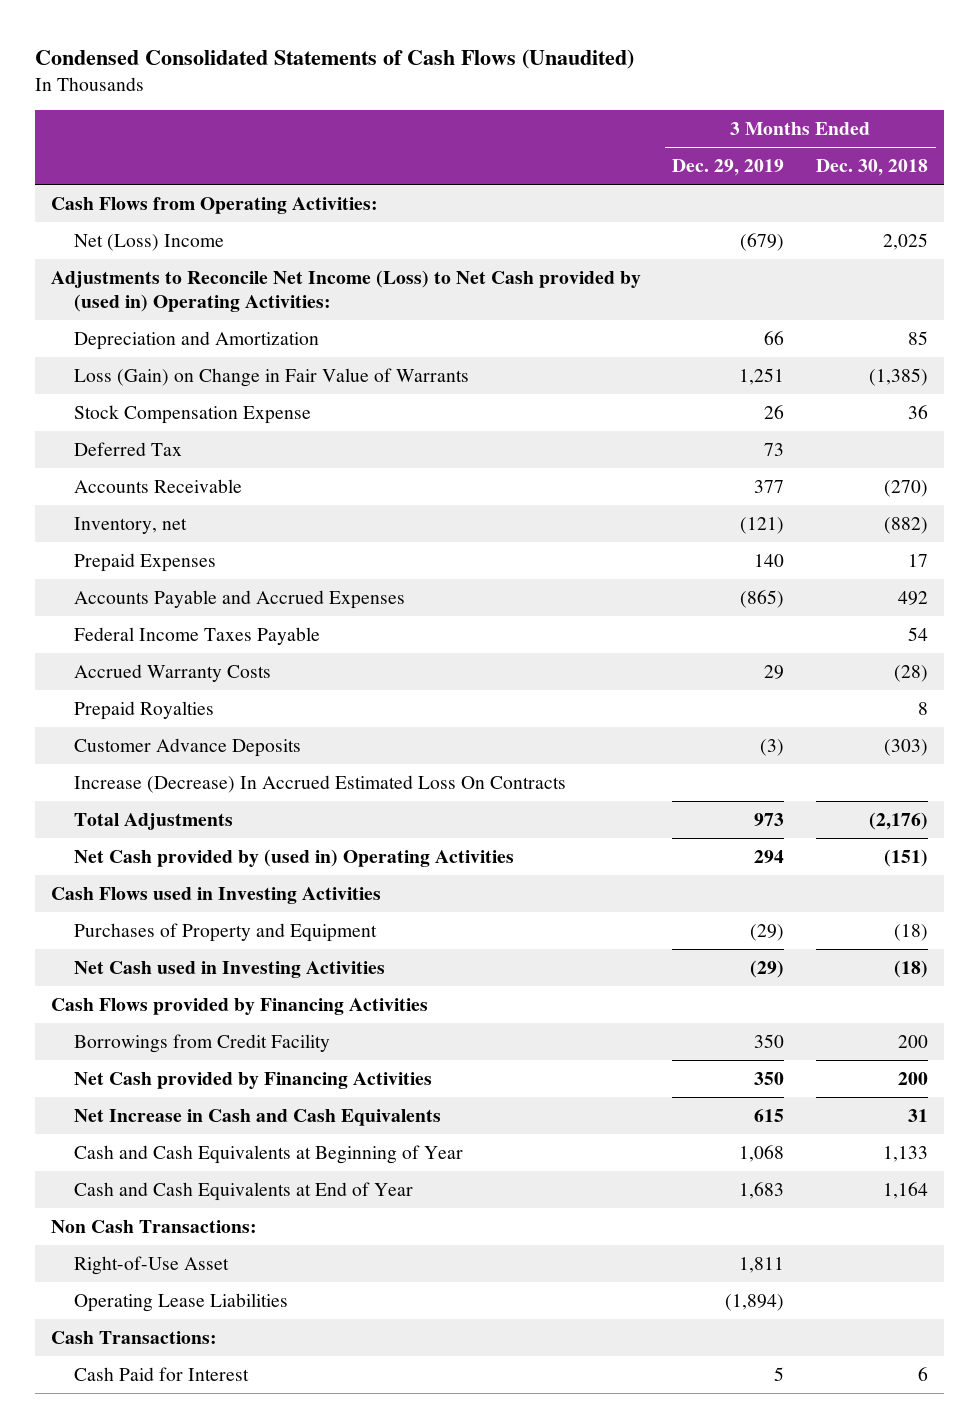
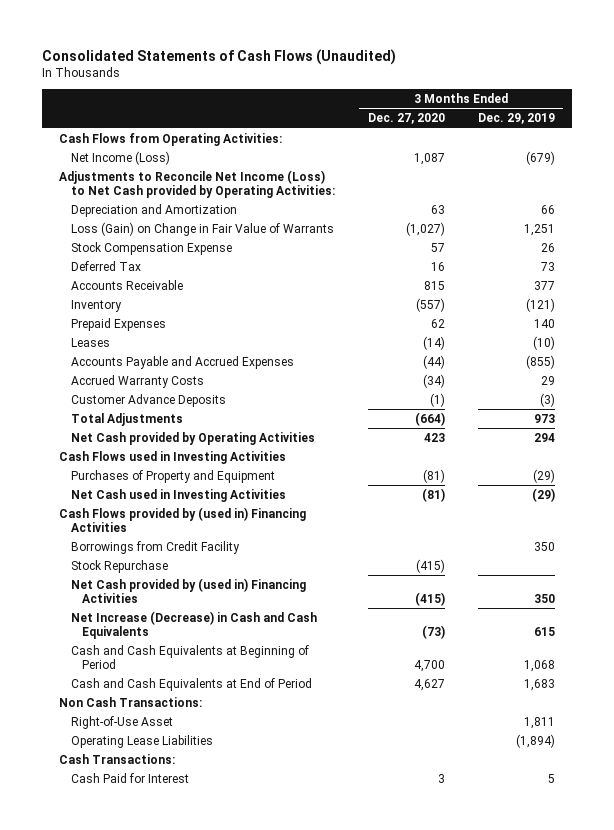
- Condensed Consolidated Statements of Cash Flows (Unaudited)
+ Consolidated Statements of Cash Flows (Unaudited)
- | 3 Months Ended Dec. 29, 2019 | 3 Months Ended Dec. 30, 2018
+ | 3 Months Ended Dec. 27, 2020 | 3 Months Ended Dec. 29, 2019
- Net (Loss) Income | (679) | 2,025
- Adjustments to Reconcile Net Income (Loss) to Net Cash provided by (used in) Operating Activities:
+ Net Income (Loss) | 1,087 | (679)
+ Adjustments to Reconcile Net Income (Loss) to Net Cash provided by Operating Activities:
- Inventory, net | (121) | (882)
+ Inventory | (557) | (121)
- Accounts Payable and Accrued Expenses | (865) | 492
- Federal Income Taxes Payable | | 54
+ Leases | (14) | (10)
+ Accounts Payable and Accrued Expenses | (44) | (855)
- Prepaid Royalties | | 8
- Increase (Decrease) In Accrued Estimated Loss On Contracts
- Net Cash provided by (used in) Operating Activities | 294 | (151)
+ Net Cash provided by Operating Activities | 423 | 294
- Cash Flows provided by Financing Activities
+ Cash Flows provided by (used in) Financing Activities
- Net Cash provided by Financing Activities | 350 | 200
- Net Increase in Cash and Cash Equivalents | 615 | 31
- Cash and Cash Equivalents at Beginning of Year | 1,068 | 1,133
- Cash and Cash Equivalents at End of Year | 1,683 | 1,164
+ Stock Repurchase | (415) |
+ Net Cash provided by (used in) Financing Activities | (415) | 350
+ Net Increase (Decrease) in Cash and Cash Equivalents | (73) | 615
+ Cash and Cash Equivalents at Beginning of Period | 4,700 | 1,068
+ Cash and Cash Equivalents at End of Period | 4,627 | 1,683

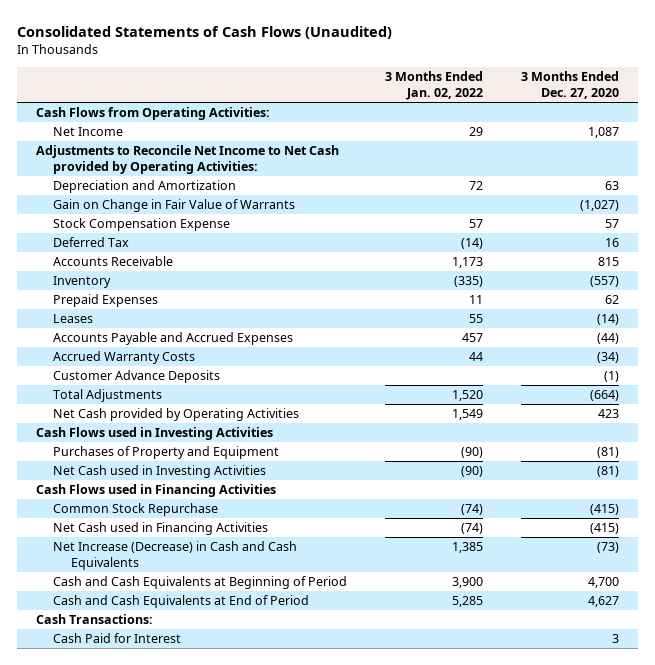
- | 3 Months Ended Dec. 27, 2020 | 3 Months Ended Dec. 29, 2019
+ | 3 Months Ended Jan. 02, 2022 | 3 Months Ended Dec. 27, 2020
- Net Income (Loss) | 1,087 | (679)
- Adjustments to Reconcile Net Income (Loss) to Net Cash provided by Operating Activities:
+ Net Income | 29 | 1,087
+ Adjustments to Reconcile Net Income to Net Cash provided by Operating Activities:
- Loss (Gain) on Change in Fair Value of Warrants | (1,027) | 1,251
+ Gain on Change in Fair Value of Warrants | | (1,027)
- Cash Flows provided by (used in) Financing Activities
- Borrowings from Credit Facility | | 350
- Stock Repurchase | (415) |
- Net Cash provided by (used in) Financing Activities | (415) | 350
+ Cash Flows used in Financing Activities
+ Common Stock Repurchase | (74) | (415)
+ Net Cash used in Financing Activities | (74) | (415)
- Non Cash Transactions:
- Right-of-Use Asset | | 1,811
- Operating Lease Liabilities | | (1,894)

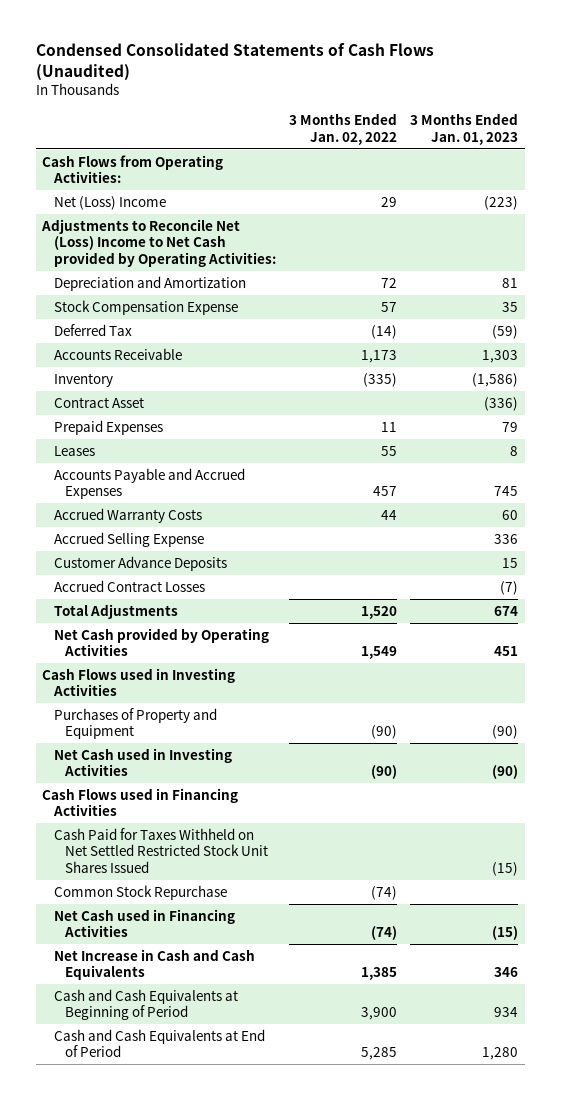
- Consolidated Statements of Cash Flows (Unaudited)
+ Condensed Consolidated Statements of Cash Flows (Unaudited)
- | 3 Months Ended Jan. 02, 2022 | 3 Months Ended Dec. 27, 2020
+ | 3 Months Ended Jan. 02, 2022 | 3 Months Ended Jan. 01, 2023
- Net Income | 29 | 1,087
- Adjustments to Reconcile Net Income to Net Cash provided by Operating Activities:
+ Net (Loss) Income | 29 | (223)
+ Adjustments to Reconcile Net (Loss) Income to Net Cash provided by Operating Activities:
- Gain on Change in Fair Value of Warrants | | (1,027)
+ Contract Asset | | (336)
+ Accrued Selling Expense | | 336
+ Accrued Contract Losses | | (7)
+ Cash Paid for Taxes Withheld on Net Settled Restricted Stock Unit Shares Issued | | (15)
- Net Increase (Decrease) in Cash and Cash Equivalents | 1,385 | (73)
+ Net Increase in Cash and Cash Equivalents | 1,385 | 346
- Cash Transactions:
- Cash Paid for Interest | | 3

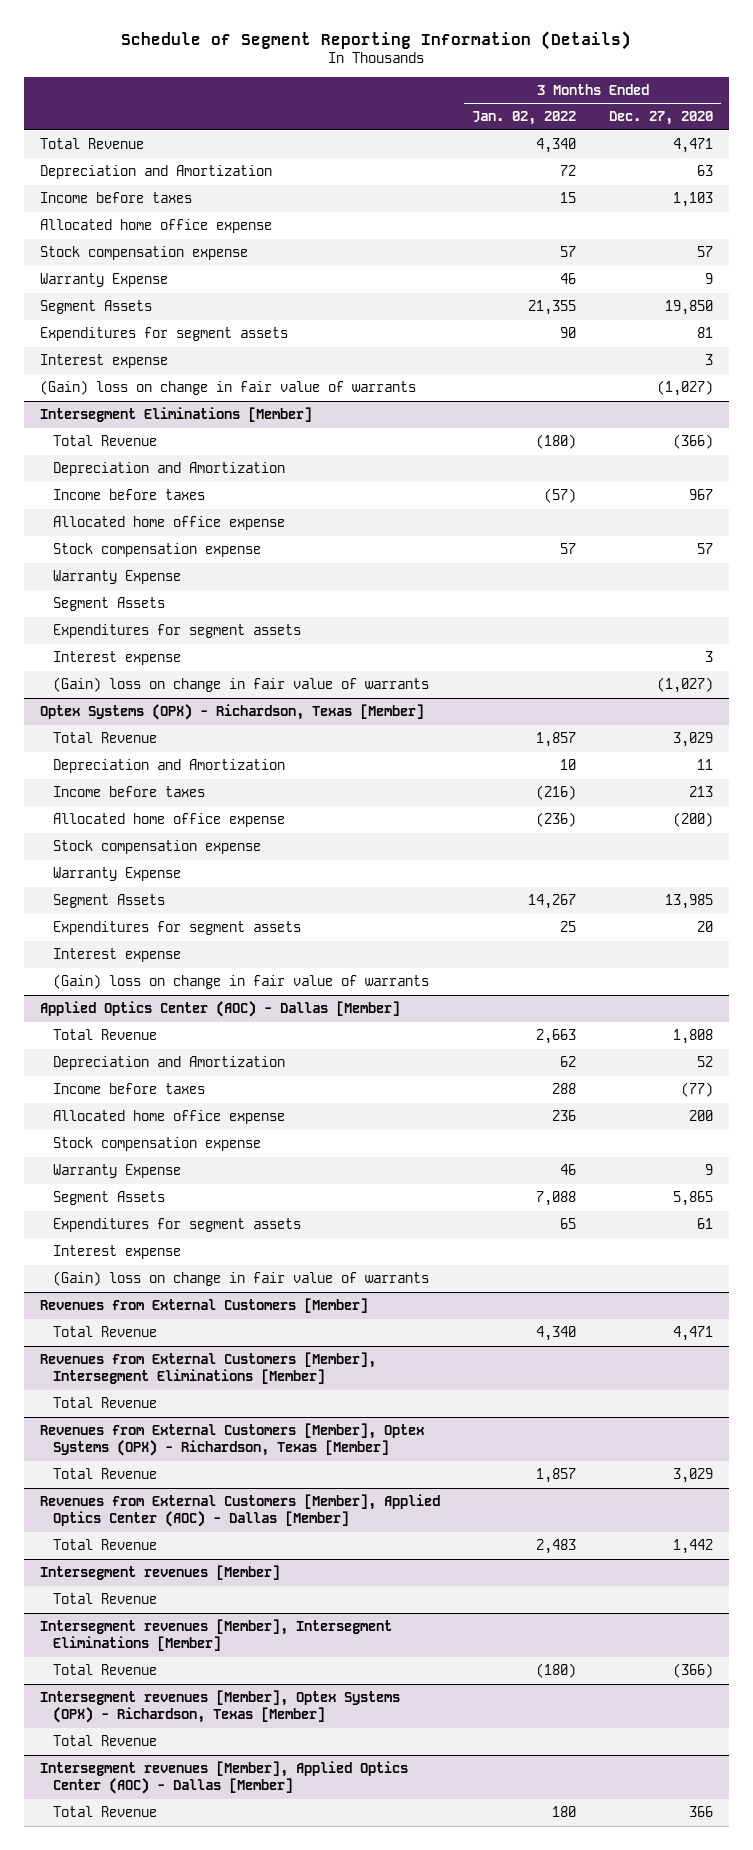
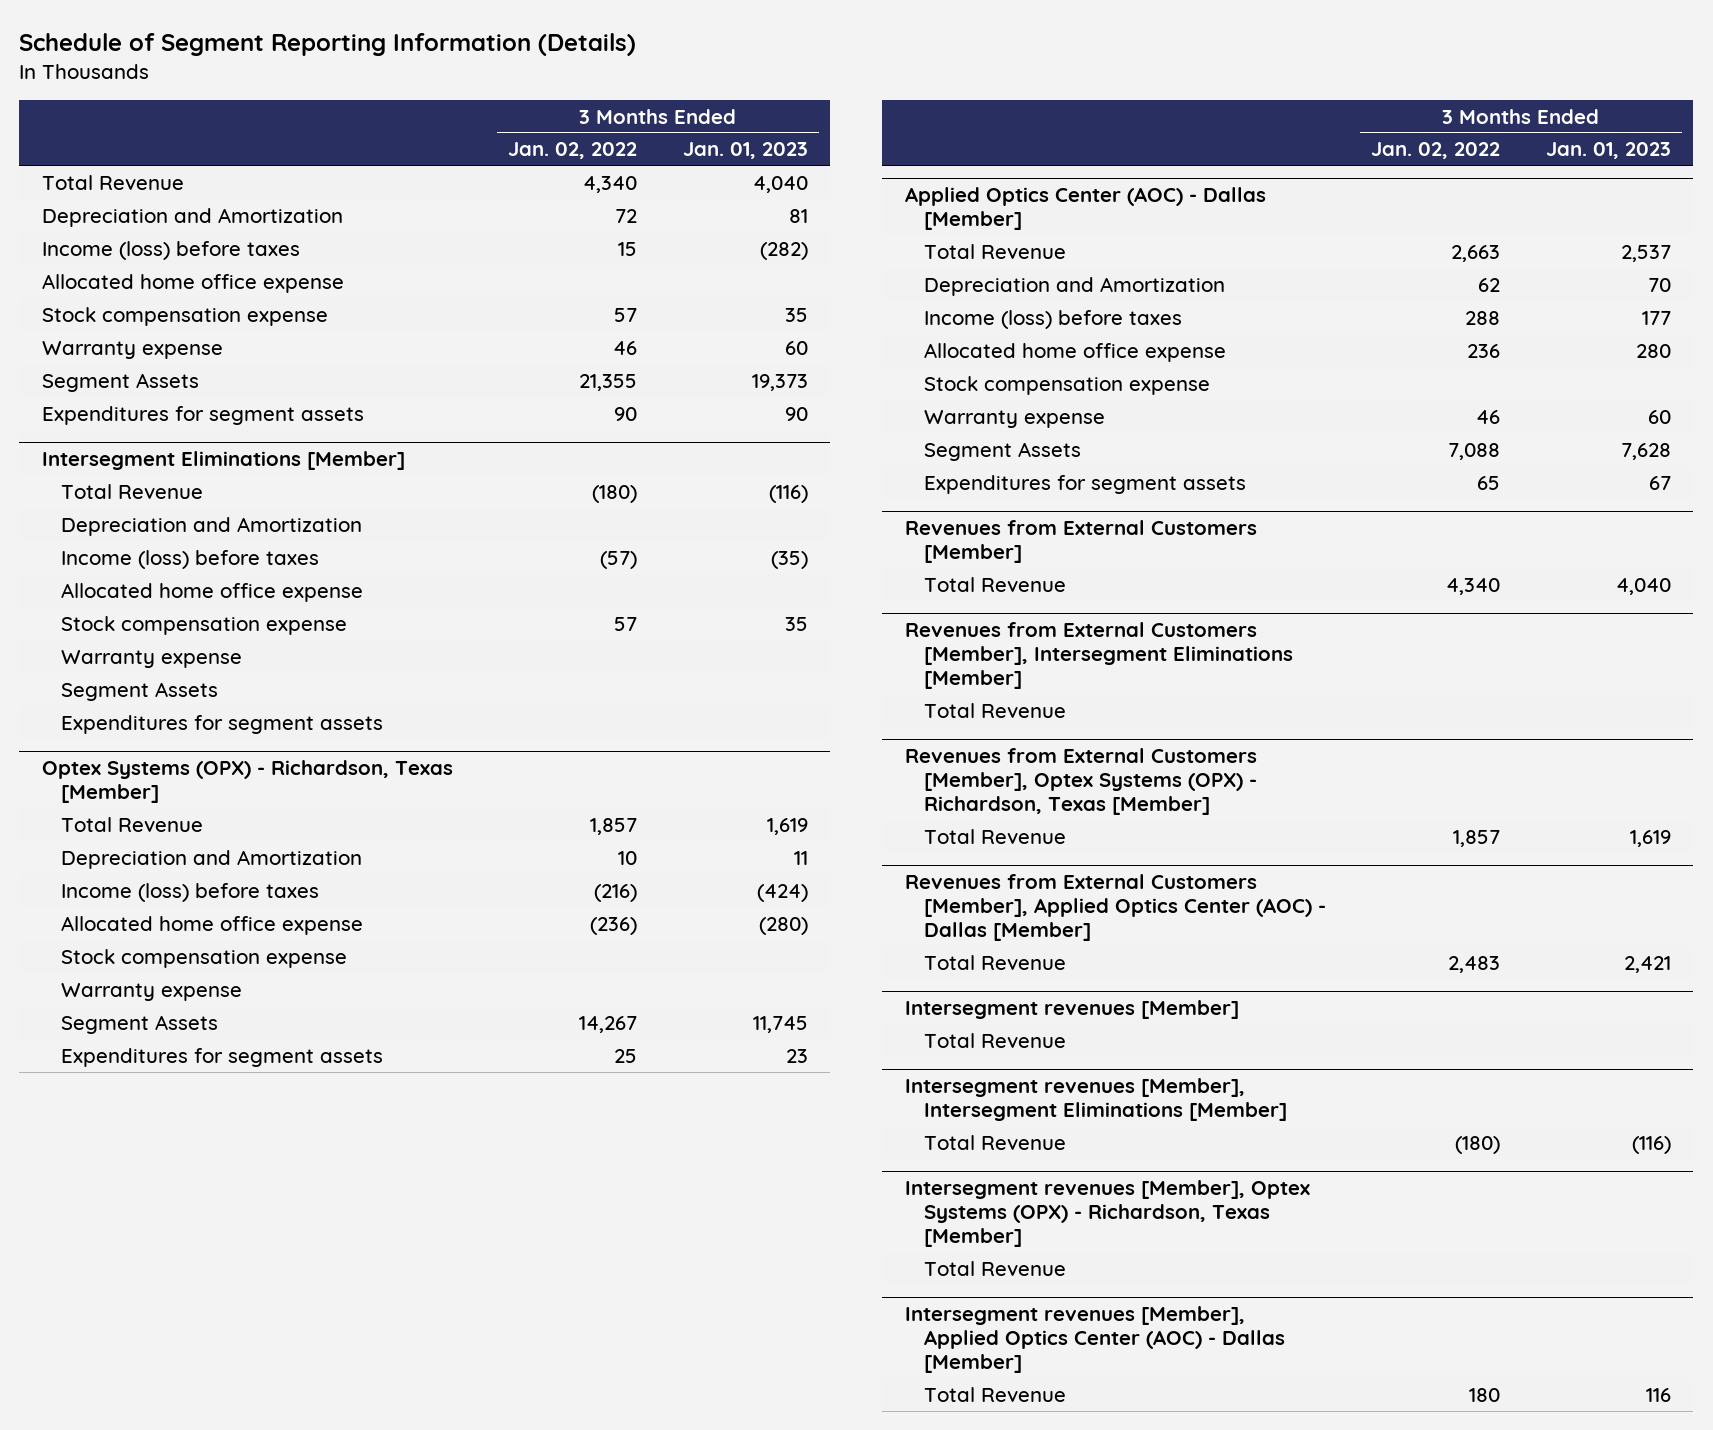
- | 3 Months Ended Jan. 02, 2022 | 3 Months Ended Dec. 27, 2020
+ | 3 Months Ended Jan. 02, 2022 | 3 Months Ended Jan. 01, 2023
- Income before taxes | 15 | 1,103
+ Income (loss) before taxes | 15 | (282)
- Warranty Expense | 46 | 9
+ Warranty expense | 46 | 60
- Interest expense | | 3
- (Gain) loss on change in fair value of warrants | | (1,027)
@ Intersegment Eliminations [Member]
- Income before taxes | (57) | 967
+ Income (loss) before taxes | (57) | (35)
- Warranty Expense
+ Warranty expense
- Interest expense | | 3
- (Gain) loss on change in fair value of warrants | | (1,027)
@ Optex Systems (OPX) - Richardson, Texas [Member]
- Income before taxes | (216) | 213
+ Income (loss) before taxes | (216) | (424)
- Warranty Expense
+ Warranty expense
- Interest expense
- (Gain) loss on change in fair value of warrants
@ Applied Optics Center (AOC) - Dallas [Member]
- Income before taxes | 288 | (77)
+ Income (loss) before taxes | 288 | 177
- Warranty Expense | 46 | 9
+ Warranty expense | 46 | 60
- Interest expense
- (Gain) loss on change in fair value of warrants

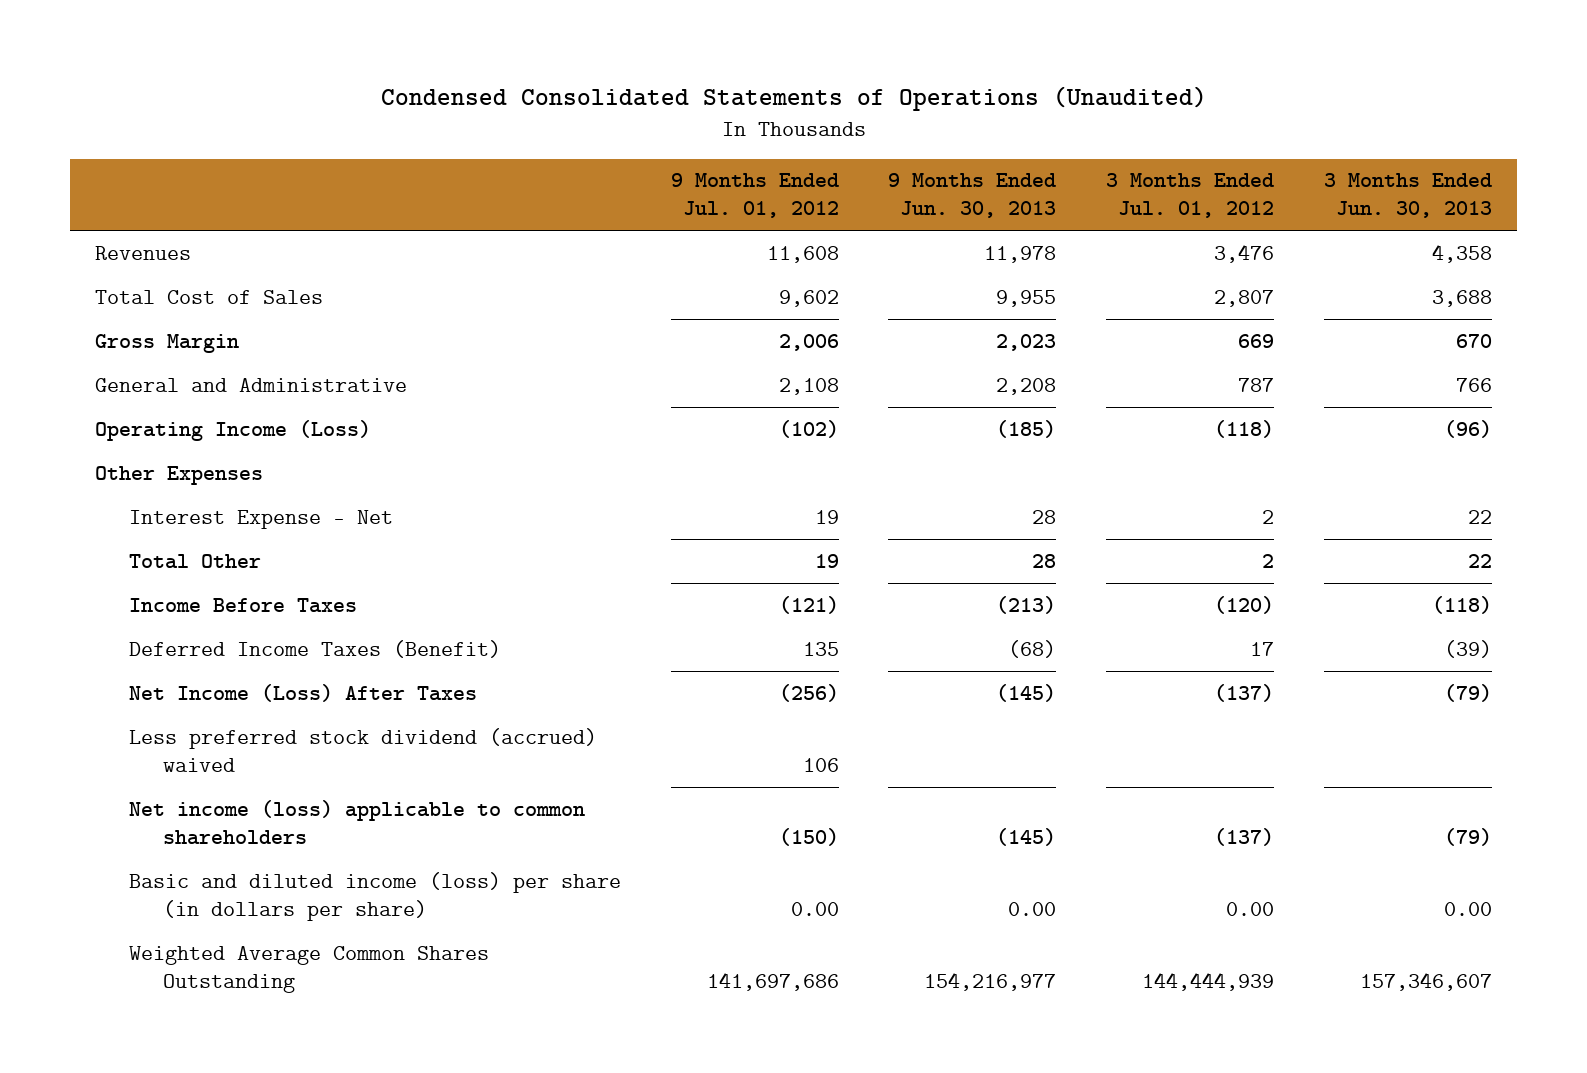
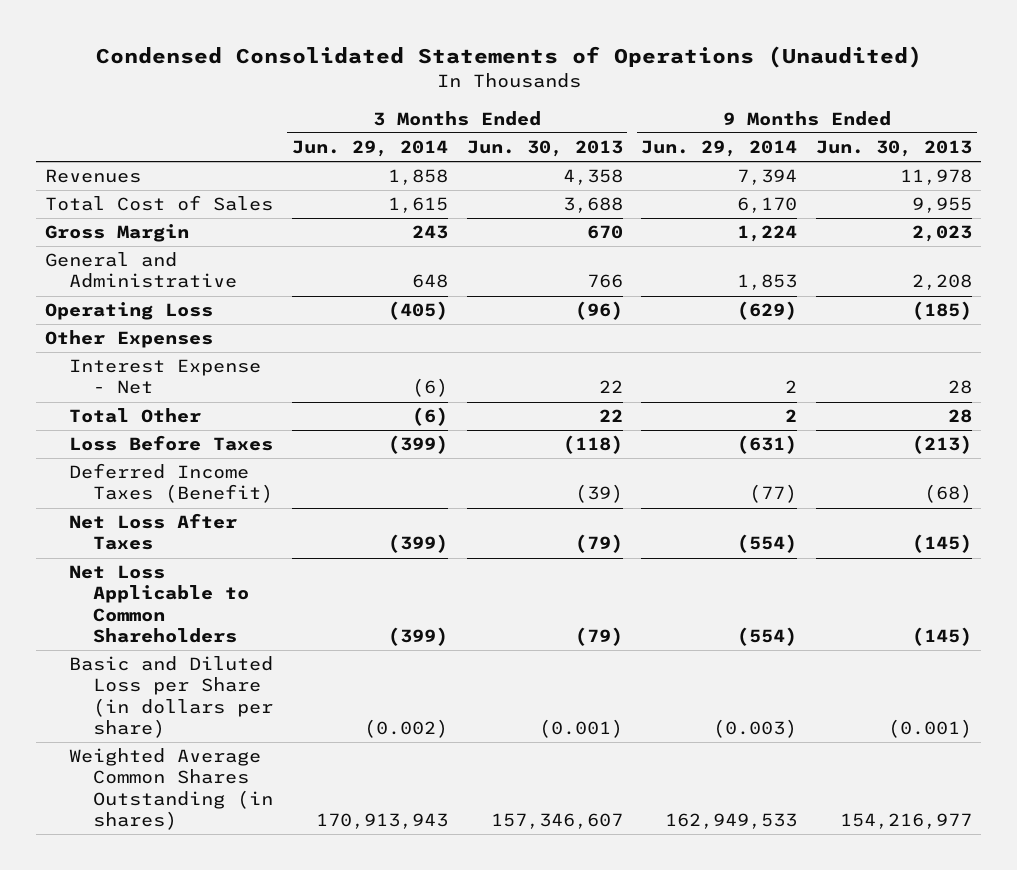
- | 9 Months Ended Jul. 01, 2012 | 9 Months Ended Jun. 30, 2013 | 3 Months Ended Jul. 01, 2012 | 3 Months Ended Jun. 30, 2013
+ | 3 Months Ended Jun. 29, 2014 | 3 Months Ended Jun. 30, 2013 | 9 Months Ended Jun. 29, 2014 | 9 Months Ended Jun. 30, 2013
- Operating Income (Loss) | (102) | (185) | (118) | (96)
+ Operating Loss | (405) | (96) | (629) | (185)
- Income Before Taxes | (121) | (213) | (120) | (118)
+ Loss Before Taxes | (399) | (118) | (631) | (213)
- Net Income (Loss) After Taxes | (256) | (145) | (137) | (79)
- Less preferred stock dividend (accrued) waived | 106 | | |
- Net income (loss) applicable to common shareholders | (150) | (145) | (137) | (79)
- Basic and diluted income (loss) per share (in dollars per share) | 0.00 | 0.00 | 0.00 | 0.00
- Weighted Average Common Shares Outstanding | 141,697,686 | 154,216,977 | 144,444,939 | 157,346,607
+ Net Loss After Taxes | (399) | (79) | (554) | (145)
+ Net Loss Applicable to Common Shareholders | (399) | (79) | (554) | (145)
+ Basic and Diluted Loss per Share (in dollars per share) | (0.002) | (0.001) | (0.003) | (0.001)
+ Weighted Average Common Shares Outstanding (in shares) | 170,913,943 | 157,346,607 | 162,949,533 | 154,216,977

